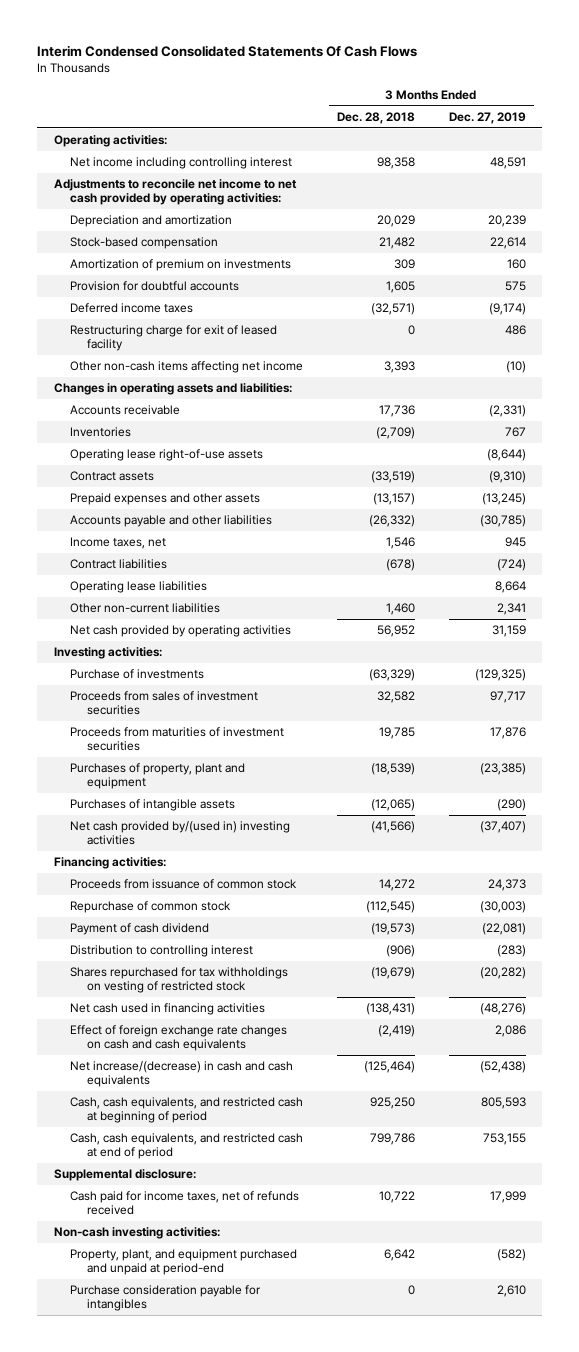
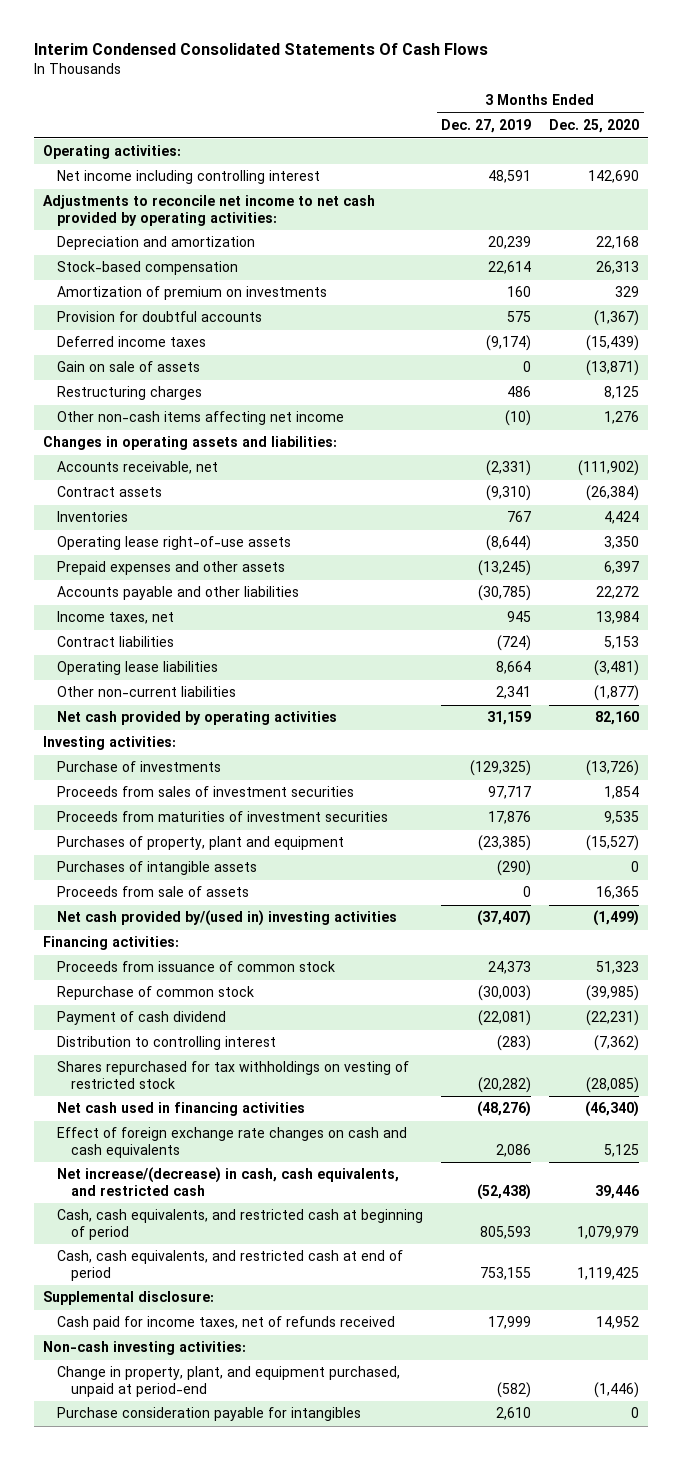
- | 3 Months Ended Dec. 28, 2018 | 3 Months Ended Dec. 27, 2019
+ | 3 Months Ended Dec. 27, 2019 | 3 Months Ended Dec. 25, 2020
- Restructuring charge for exit of leased facility | 0 | 486
+ Gain on sale of assets | 0 | (13,871)
+ Restructuring charges | 486 | 8,125
- Accounts receivable | 17,736 | (2,331)
+ Accounts receivable, net | (2,331) | (111,902)
moved up: Contract assets | (9,310) | (26,384)
+ Proceeds from sale of assets | 0 | 16,365
- Net increase/(decrease) in cash and cash equivalents | (125,464) | (52,438)
+ Net increase/(decrease) in cash, cash equivalents, and restricted cash | (52,438) | 39,446
- Property, plant, and equipment purchased and unpaid at period-end | 6,642 | (582)
+ Change in property, plant, and equipment purchased, unpaid at period-end | (582) | (1,446)

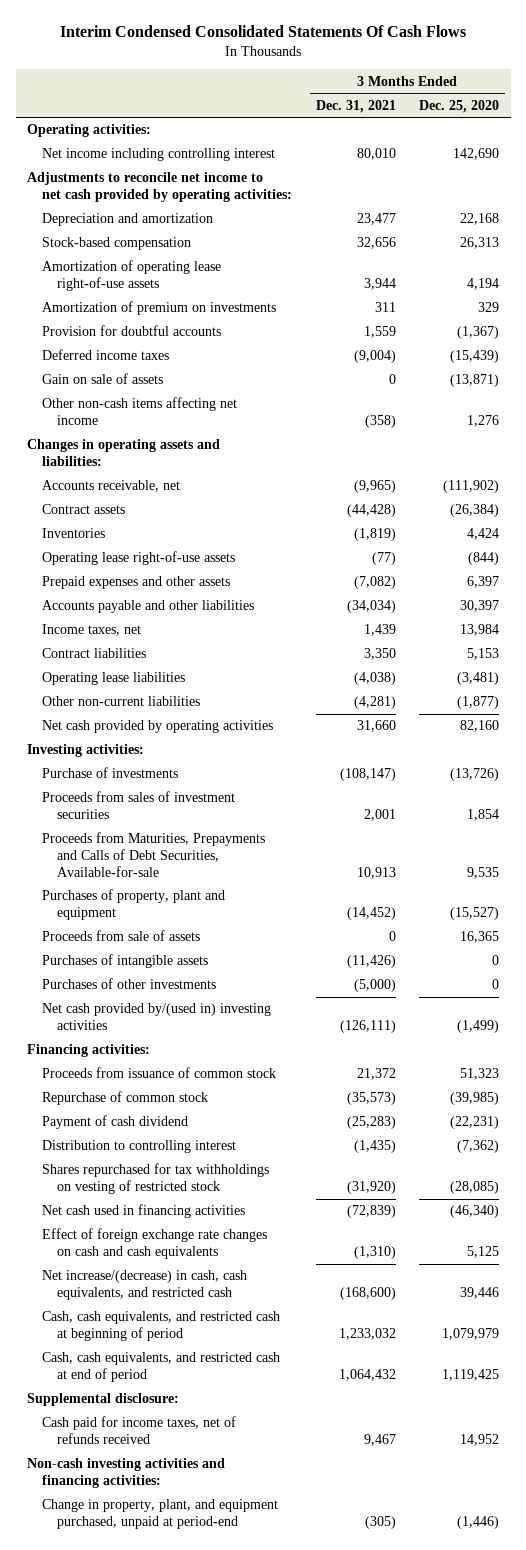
- | 3 Months Ended Dec. 27, 2019 | 3 Months Ended Dec. 25, 2020
+ | 3 Months Ended Dec. 31, 2021 | 3 Months Ended Dec. 25, 2020
+ Amortization of operating lease right-of-use assets | 3,944 | 4,194
- Restructuring charges | 486 | 8,125
- Operating lease right-of-use assets | (8,644) | 3,350
+ Operating lease right-of-use assets | (77) | (844)
- Accounts payable and other liabilities | (30,785) | 22,272
+ Accounts payable and other liabilities | (34,034) | 30,397
- Proceeds from maturities of investment securities | 17,876 | 9,535
+ Proceeds from Maturities, Prepayments and Calls of Debt Securities, Available-for-sale | 10,913 | 9,535
moved down: Purchases of intangible assets | (11,426) | 0
+ Purchases of other investments | (5,000) | 0
- Non-cash investing activities:
+ Non-cash investing activities and financing activities:
- Purchase consideration payable for intangibles | 2,610 | 0

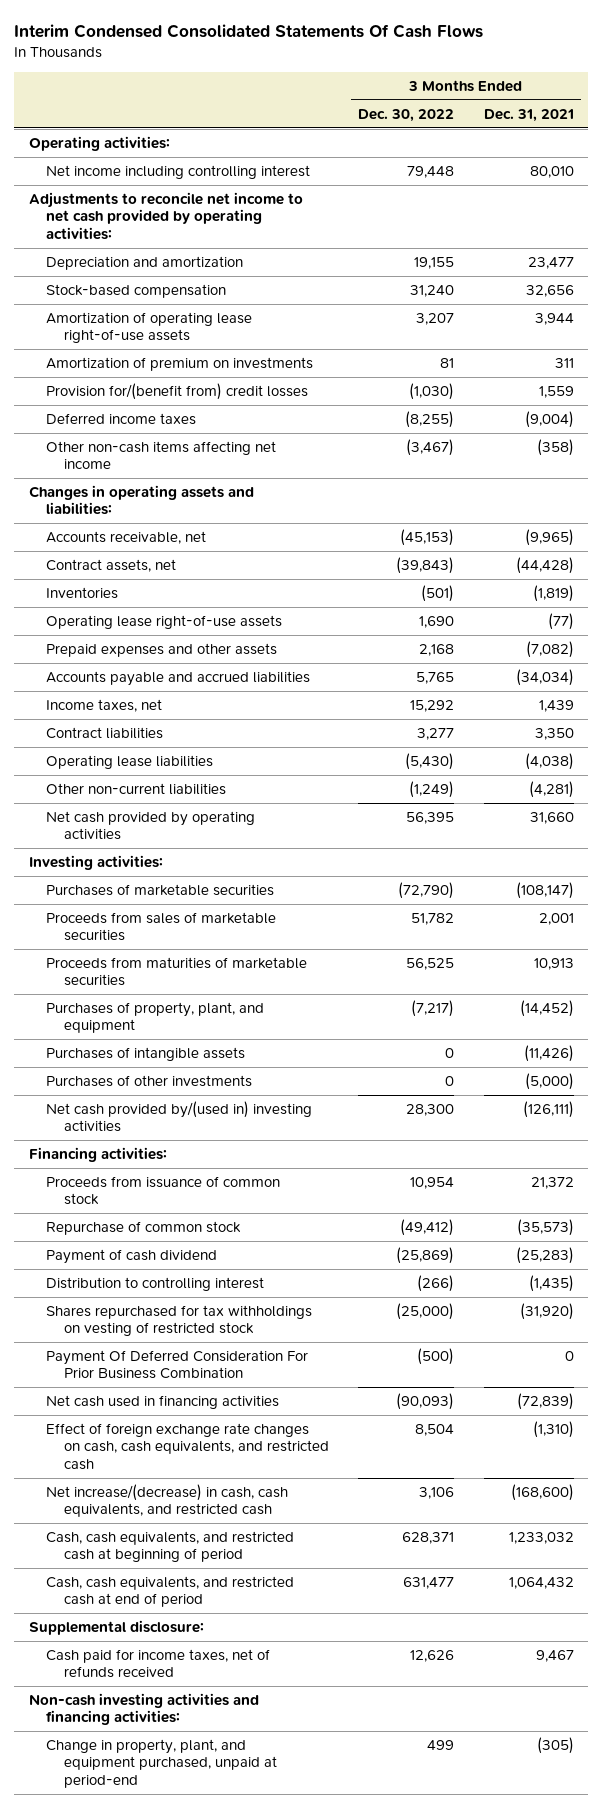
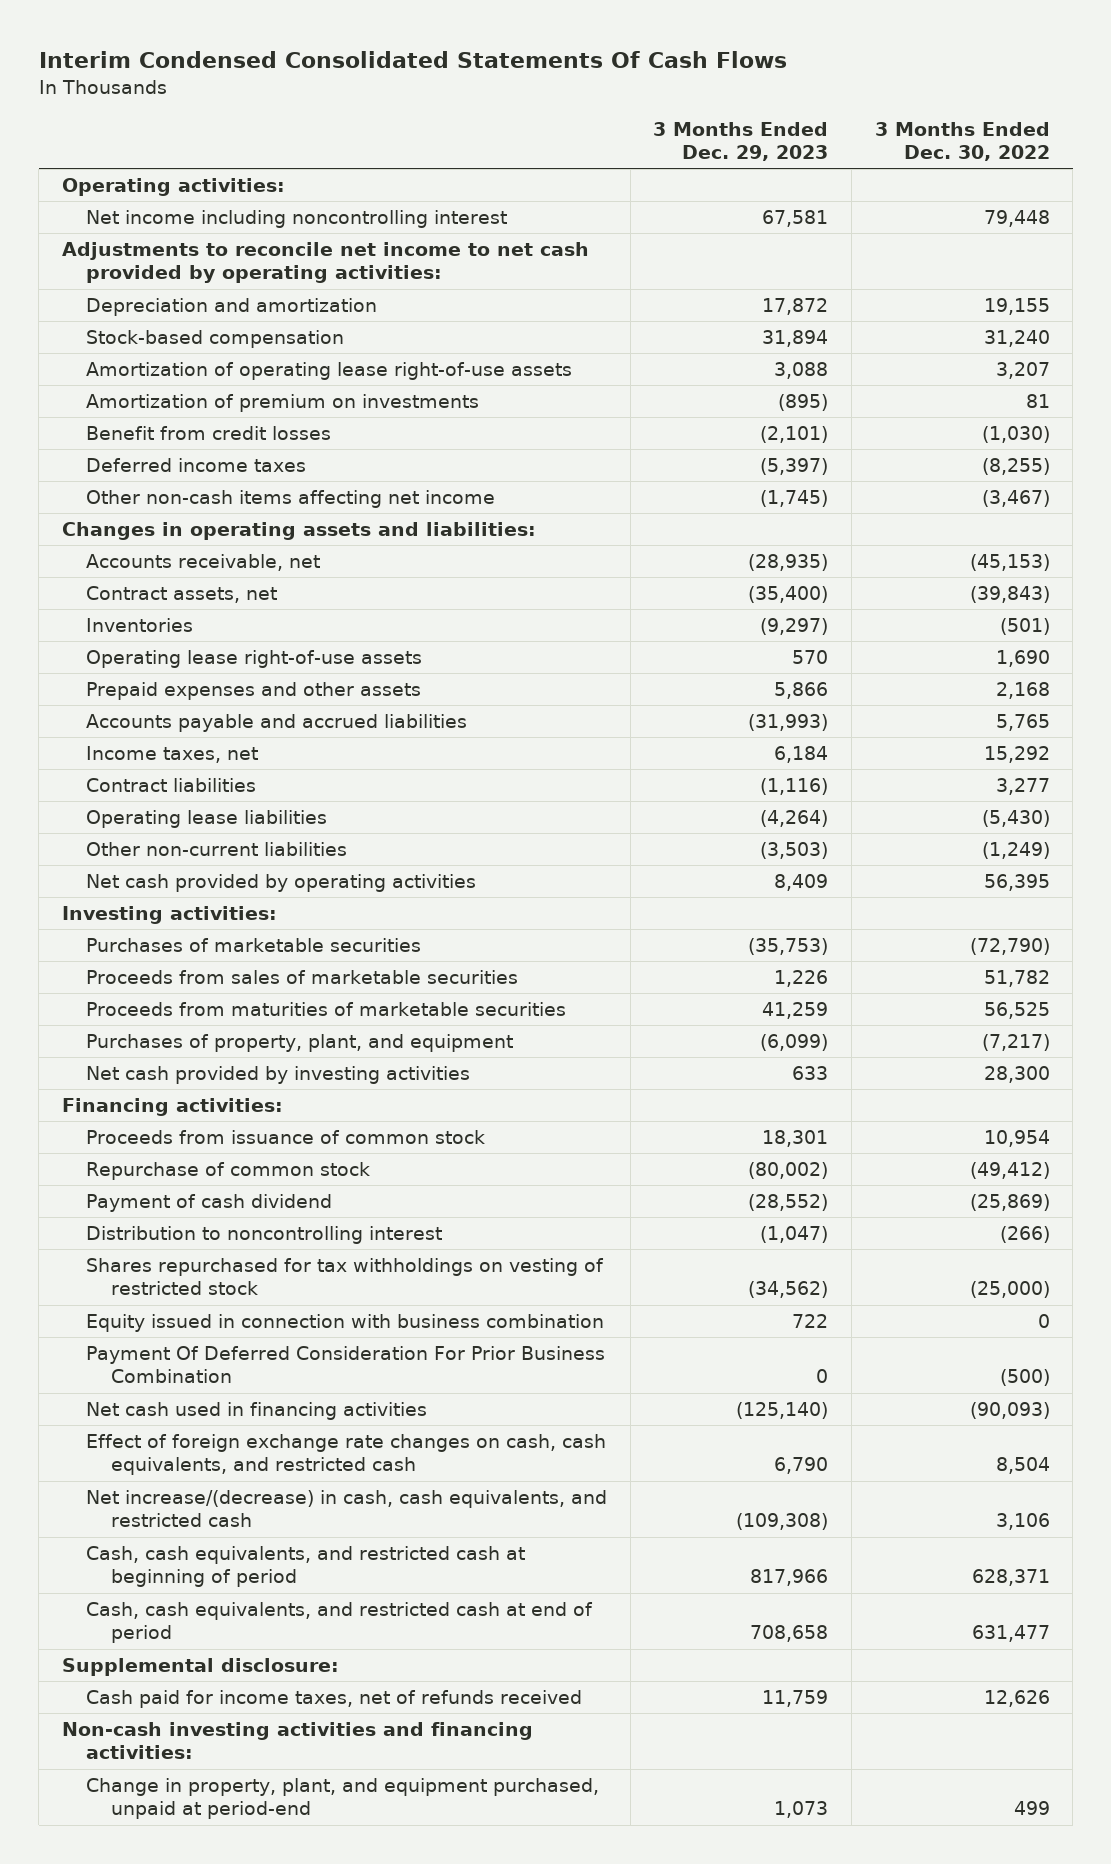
- | 3 Months Ended Dec. 30, 2022 | 3 Months Ended Dec. 31, 2021
+ | 3 Months Ended Dec. 29, 2023 | 3 Months Ended Dec. 30, 2022
- Net income including controlling interest | 79,448 | 80,010
+ Net income including noncontrolling interest | 67,581 | 79,448
- Provision for/(benefit from) credit losses | (1,030) | 1,559
+ Benefit from credit losses | (2,101) | (1,030)
- Purchases of intangible assets | 0 | (11,426)
- Purchases of other investments | 0 | (5,000)
- Net cash provided by/(used in) investing activities | 28,300 | (126,111)
+ Net cash provided by investing activities | 633 | 28,300
- Distribution to controlling interest | (266) | (1,435)
+ Distribution to noncontrolling interest | (1,047) | (266)
+ Equity issued in connection with business combination | 722 | 0

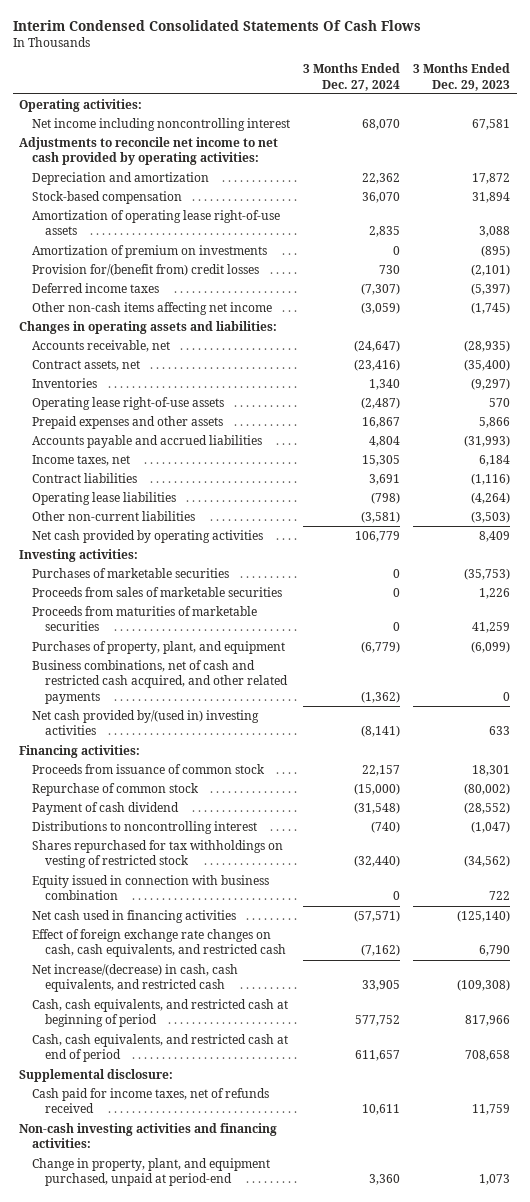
- | 3 Months Ended Dec. 29, 2023 | 3 Months Ended Dec. 30, 2022
+ | 3 Months Ended Dec. 27, 2024 | 3 Months Ended Dec. 29, 2023
- Benefit from credit losses | (2,101) | (1,030)
+ Provision for/(benefit from) credit losses | 730 | (2,101)
- Net cash provided by investing activities | 633 | 28,300
+ Business combinations, net of cash and restricted cash acquired, and other related payments | (1,362) | 0
+ Net cash provided by/(used in) investing activities | (8,141) | 633
- Distribution to noncontrolling interest | (1,047) | (266)
+ Distributions to noncontrolling interest | (740) | (1,047)
- Payment Of Deferred Consideration For Prior Business Combination | 0 | (500)

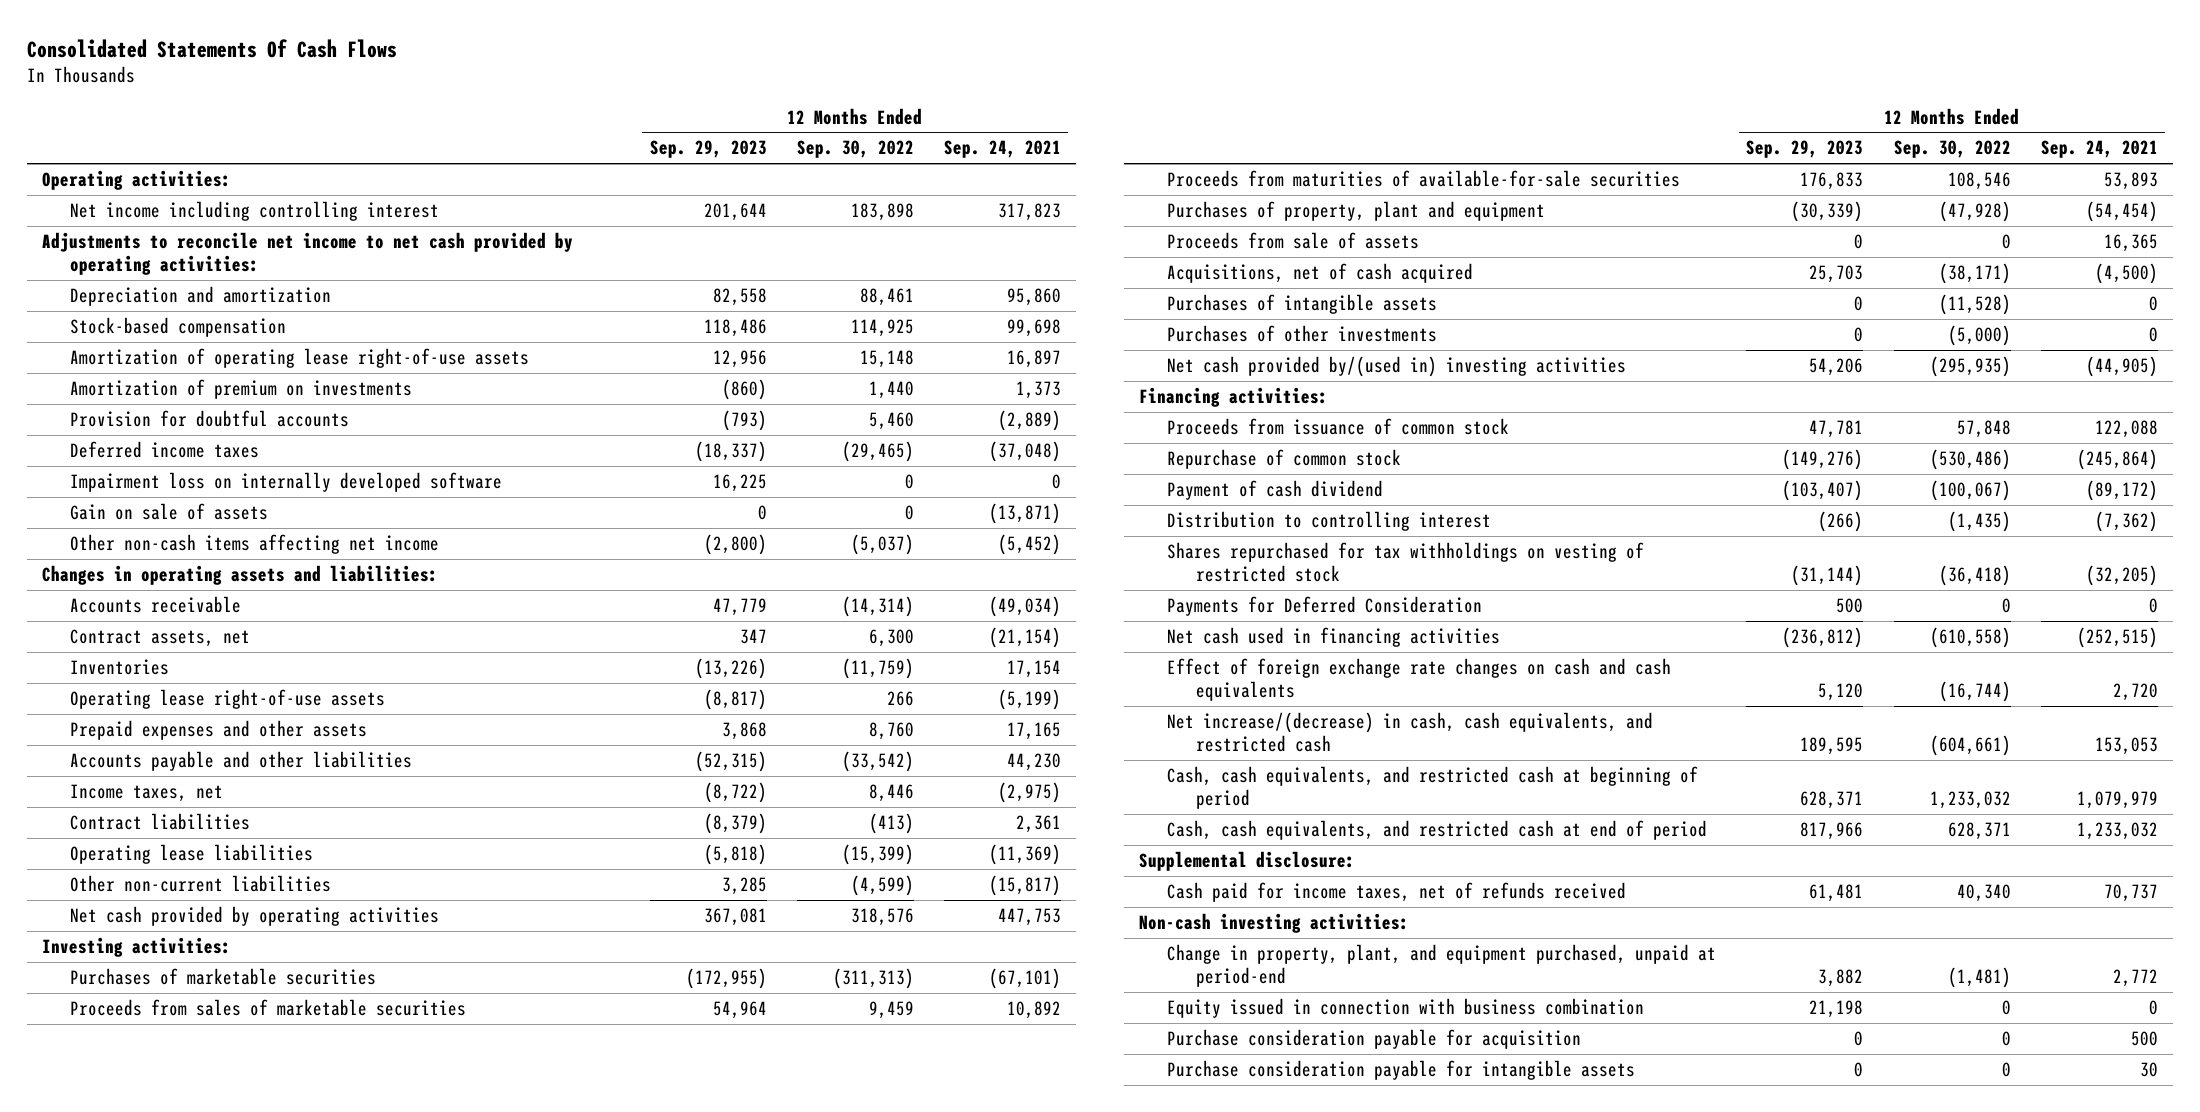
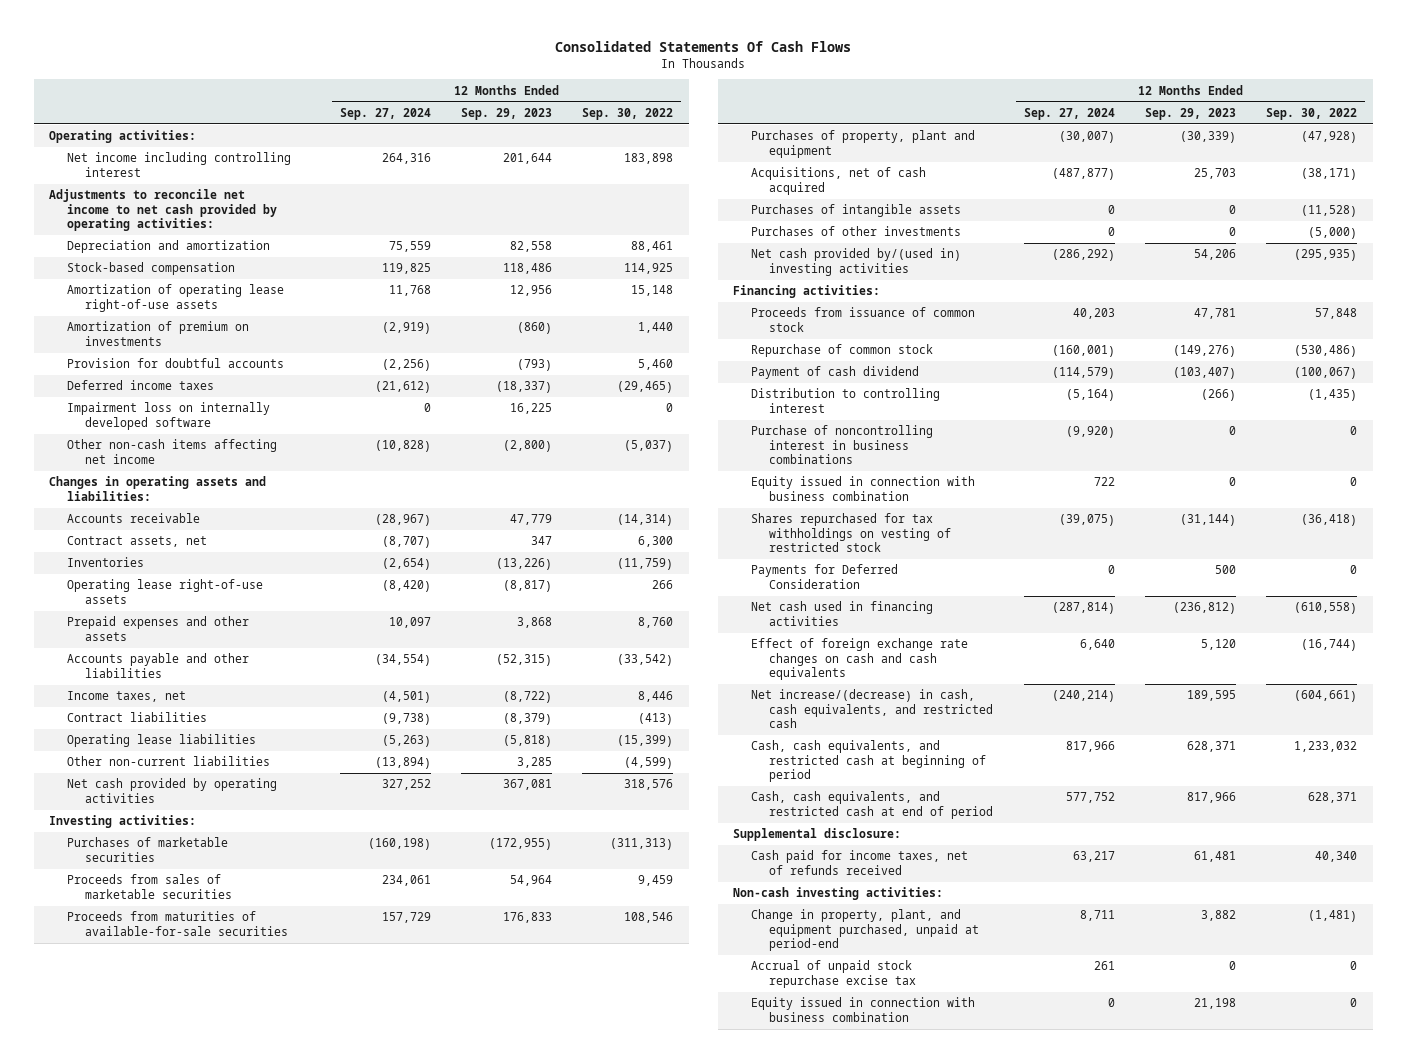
- | 12 Months Ended Sep. 29, 2023 | 12 Months Ended Sep. 30, 2022 | 12 Months Ended Sep. 24, 2021
+ | 12 Months Ended Sep. 27, 2024 | 12 Months Ended Sep. 29, 2023 | 12 Months Ended Sep. 30, 2022
- Gain on sale of assets | 0 | 0 | (13,871)
- Proceeds from sale of assets | 0 | 0 | 16,365
+ Purchase of noncontrolling interest in business combinations | (9,920) | 0 | 0
+ Equity issued in connection with business combination | 722 | 0 | 0
+ Accrual of unpaid stock repurchase excise tax | 261 | 0 | 0
- Purchase consideration payable for acquisition | 0 | 0 | 500
- Purchase consideration payable for intangible assets | 0 | 0 | 30

